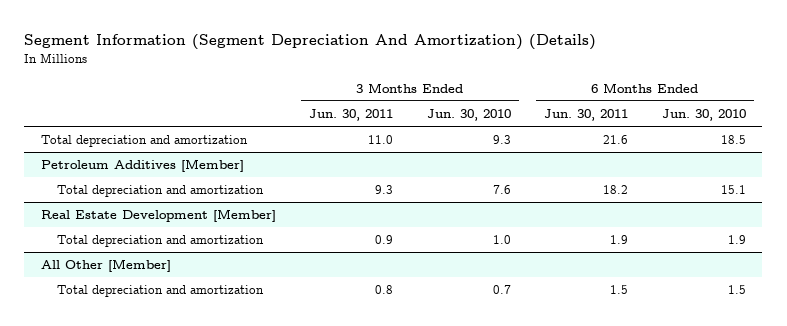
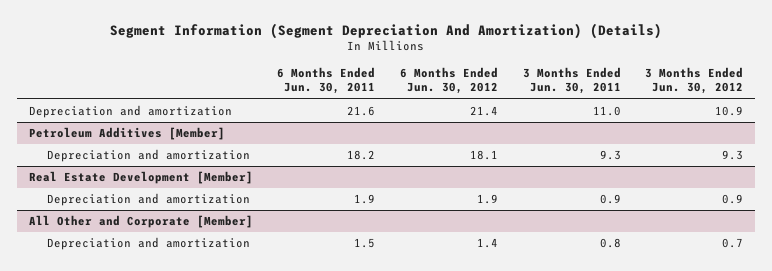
- | 3 Months Ended Jun. 30, 2011 | 3 Months Ended Jun. 30, 2010 | 6 Months Ended Jun. 30, 2011 | 6 Months Ended Jun. 30, 2010
+ | 6 Months Ended Jun. 30, 2011 | 6 Months Ended Jun. 30, 2012 | 3 Months Ended Jun. 30, 2011 | 3 Months Ended Jun. 30, 2012
- Total depreciation and amortization | 11.0 | 9.3 | 21.6 | 18.5
+ Depreciation and amortization | 21.6 | 21.4 | 11.0 | 10.9
@ Petroleum Additives [Member]
- Total depreciation and amortization | 9.3 | 7.6 | 18.2 | 15.1
+ Depreciation and amortization | 18.2 | 18.1 | 9.3 | 9.3
@ Real Estate Development [Member]
- Total depreciation and amortization | 0.9 | 1.0 | 1.9 | 1.9
- All Other [Member]
- Total depreciation and amortization | 0.8 | 0.7 | 1.5 | 1.5
@ Real Estate Development [Member]
+ Depreciation and amortization | 1.9 | 1.9 | 0.9 | 0.9
+ All Other and Corporate [Member]
+ Depreciation and amortization | 1.5 | 1.4 | 0.8 | 0.7

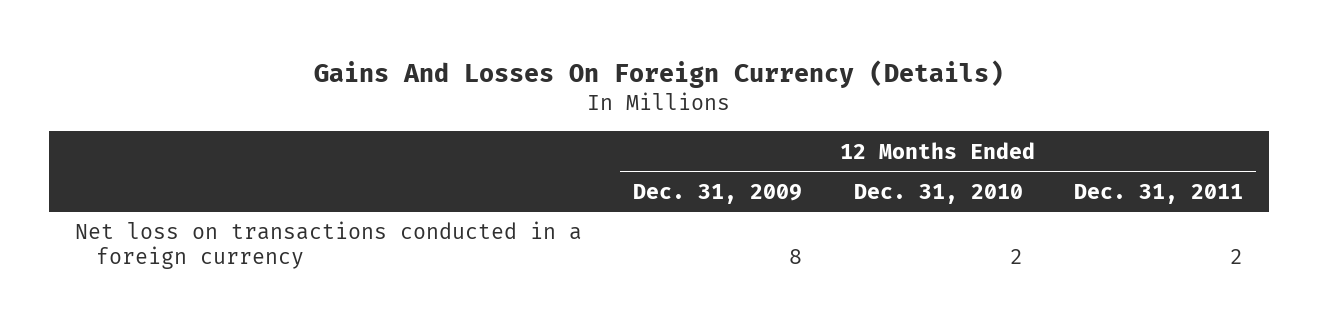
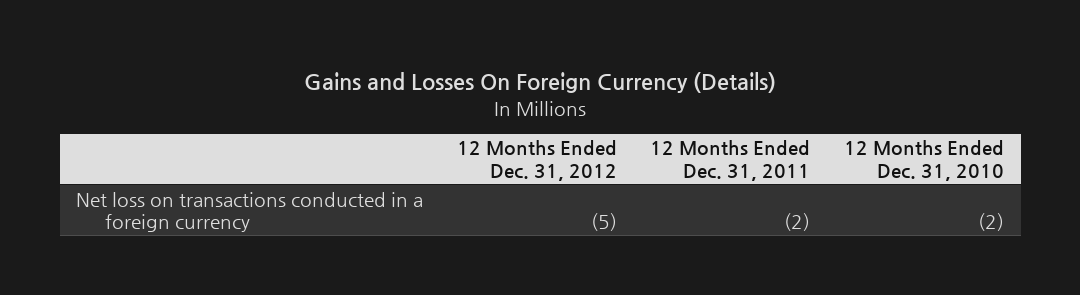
- Gains And Losses On Foreign Currency (Details)
+ Gains and Losses On Foreign Currency (Details)
- | 12 Months Ended Dec. 31, 2009 | 12 Months Ended Dec. 31, 2010 | 12 Months Ended Dec. 31, 2011
+ | 12 Months Ended Dec. 31, 2012 | 12 Months Ended Dec. 31, 2011 | 12 Months Ended Dec. 31, 2010
- Net loss on transactions conducted in a foreign currency | 8 | 2 | 2
+ Net loss on transactions conducted in a foreign currency | (5) | (2) | (2)

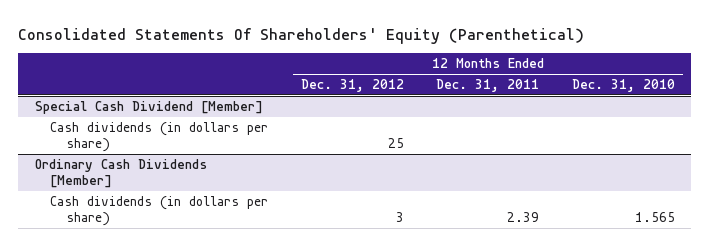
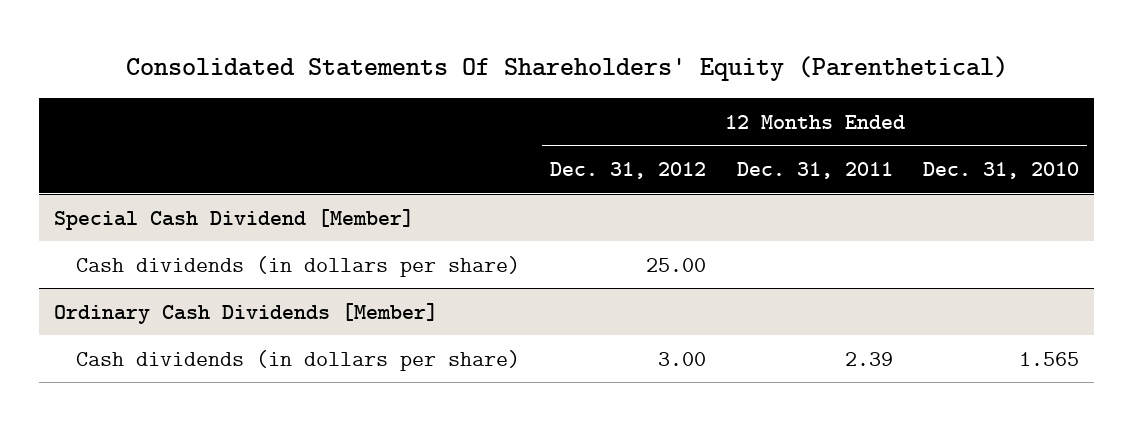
@ Special Cash Dividend [Member]
- Cash dividends (in dollars per share) | 25 | |
+ Cash dividends (in dollars per share) | 25.00 | |
@ Ordinary Cash Dividends [Member]
- Cash dividends (in dollars per share) | 3 | 2.39 | 1.565
+ Cash dividends (in dollars per share) | 3.00 | 2.39 | 1.565

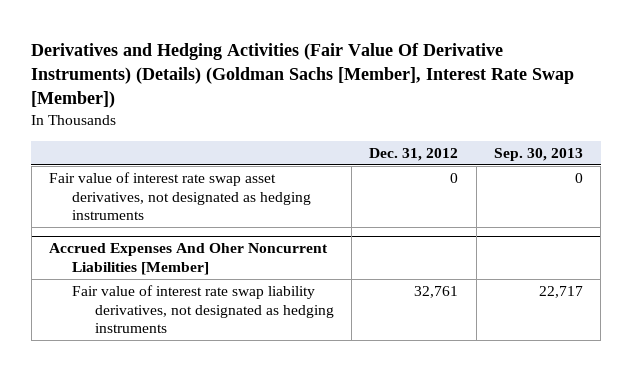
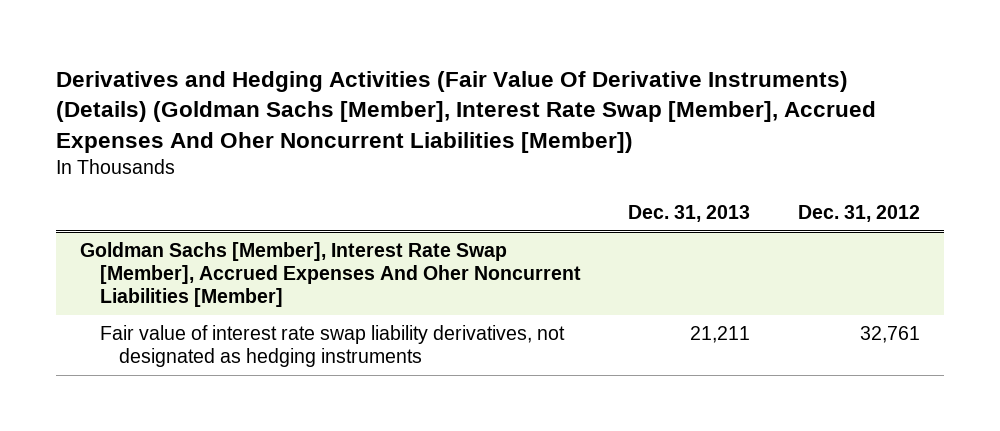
- Derivatives and Hedging Activities (Fair Value Of Derivative Instruments) (Details) (Goldman Sachs [Member], Interest Rate Swap [Member])
+ Derivatives and Hedging Activities (Fair Value Of Derivative Instruments) (Details) (Goldman Sachs [Member], Interest Rate Swap [Member], Accrued Expenses And Oher Noncurrent Liabilities [Member])
- | Dec. 31, 2012 | Sep. 30, 2013
+ | Dec. 31, 2013 | Dec. 31, 2012
- Fair value of interest rate swap asset derivatives, not designated as hedging instruments | 0 | 0
- Accrued Expenses And Oher Noncurrent Liabilities [Member]
+ Goldman Sachs [Member], Interest Rate Swap [Member], Accrued Expenses And Oher Noncurrent Liabilities [Member]

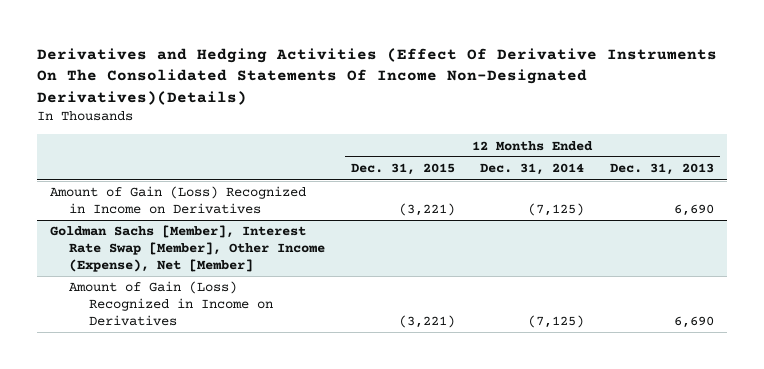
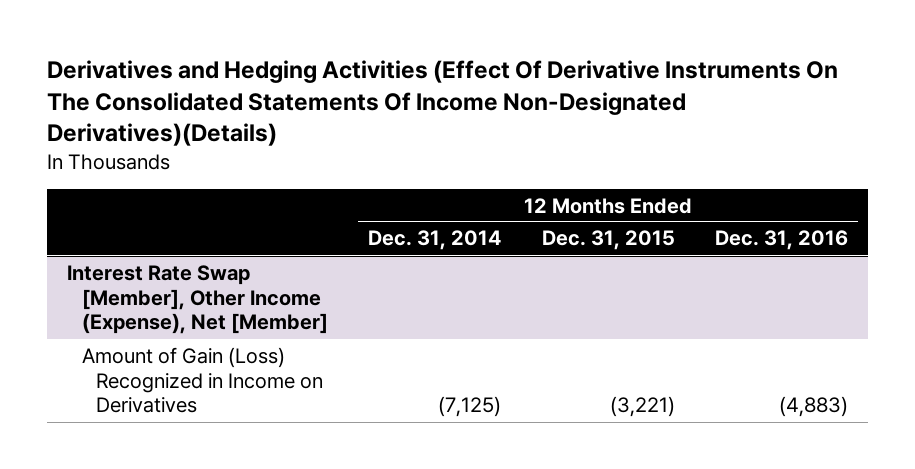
- | 12 Months Ended Dec. 31, 2015 | 12 Months Ended Dec. 31, 2014 | 12 Months Ended Dec. 31, 2013
+ | 12 Months Ended Dec. 31, 2014 | 12 Months Ended Dec. 31, 2015 | 12 Months Ended Dec. 31, 2016
- Amount of Gain (Loss) Recognized in Income on Derivatives | (3,221) | (7,125) | 6,690
- Goldman Sachs [Member], Interest Rate Swap [Member], Other Income (Expense), Net [Member]
+ Interest Rate Swap [Member], Other Income (Expense), Net [Member]

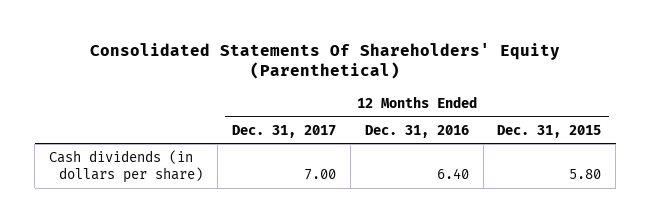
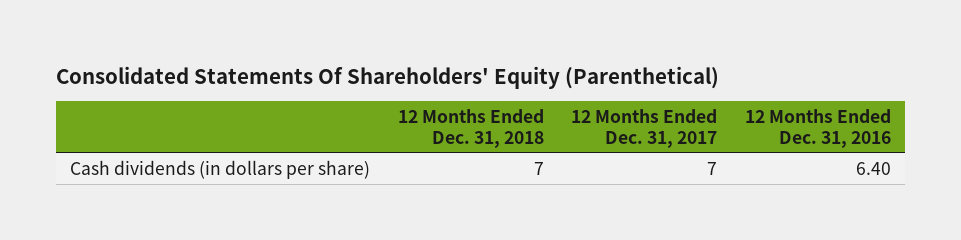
- | 12 Months Ended Dec. 31, 2017 | 12 Months Ended Dec. 31, 2016 | 12 Months Ended Dec. 31, 2015
+ | 12 Months Ended Dec. 31, 2018 | 12 Months Ended Dec. 31, 2017 | 12 Months Ended Dec. 31, 2016
- Cash dividends (in dollars per share) | 7.00 | 6.40 | 5.80
+ Cash dividends (in dollars per share) | 7 | 7 | 6.40

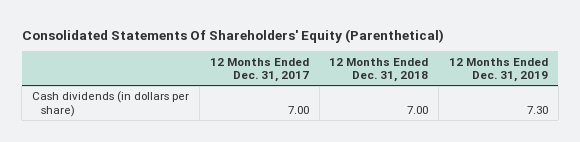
- | 12 Months Ended Dec. 31, 2018 | 12 Months Ended Dec. 31, 2017 | 12 Months Ended Dec. 31, 2016
+ | 12 Months Ended Dec. 31, 2017 | 12 Months Ended Dec. 31, 2018 | 12 Months Ended Dec. 31, 2019
- Cash dividends (in dollars per share) | 7 | 7 | 6.40
+ Cash dividends (in dollars per share) | 7.00 | 7.00 | 7.30

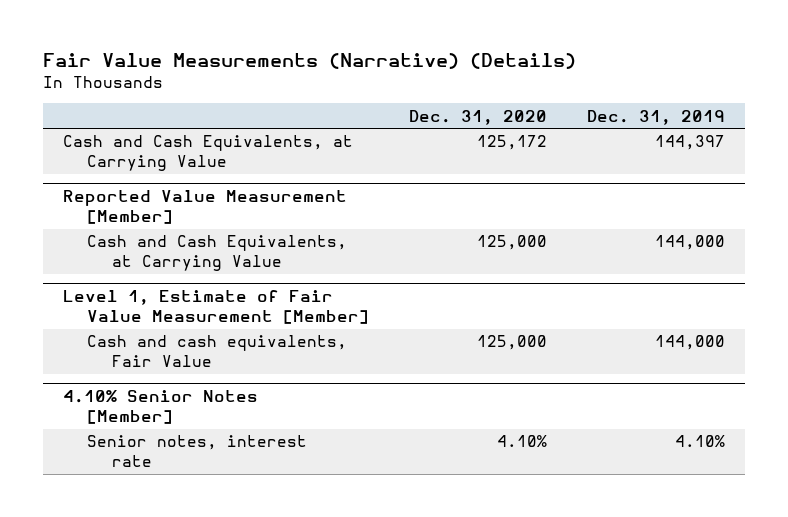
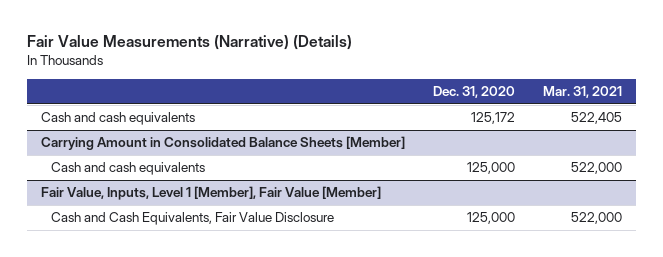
- | Dec. 31, 2020 | Dec. 31, 2019
+ | Dec. 31, 2020 | Mar. 31, 2021
- Cash and Cash Equivalents, at Carrying Value | 125,172 | 144,397
- Reported Value Measurement [Member]
- Cash and Cash Equivalents, at Carrying Value | 125,000 | 144,000
- Level 1, Estimate of Fair Value Measurement [Member]
- Cash and cash equivalents, Fair Value | 125,000 | 144,000
- 4.10% Senior Notes [Member]
- Senior notes, interest rate | 4.10% | 4.10%
+ Cash and cash equivalents | 125,172 | 522,405
+ Carrying Amount in Consolidated Balance Sheets [Member]
+ Cash and cash equivalents | 125,000 | 522,000
+ Fair Value, Inputs, Level 1 [Member], Fair Value [Member]
+ Cash and Cash Equivalents, Fair Value Disclosure | 125,000 | 522,000

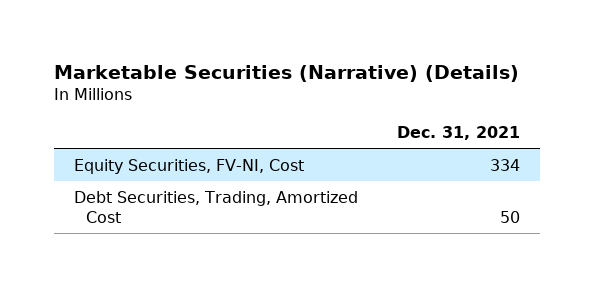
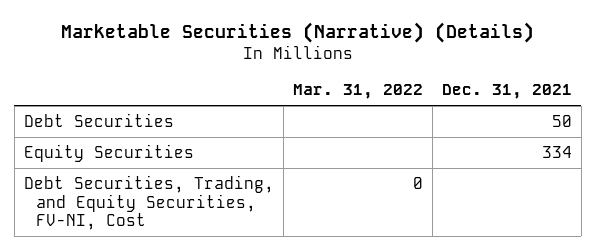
- | Dec. 31, 2021
+ | Mar. 31, 2022 | Dec. 31, 2021
- Equity Securities, FV-NI, Cost | 334
- Debt Securities, Trading, Amortized Cost | 50
+ Debt Securities | | 50
+ Equity Securities | | 334
+ Debt Securities, Trading, and Equity Securities, FV-NI, Cost | 0 |

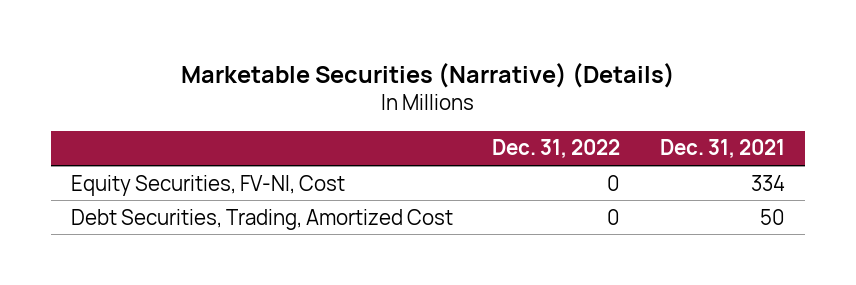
- | Mar. 31, 2022 | Dec. 31, 2021
+ | Dec. 31, 2022 | Dec. 31, 2021
- Debt Securities | | 50
- Equity Securities | | 334
- Debt Securities, Trading, and Equity Securities, FV-NI, Cost | 0 |
+ Equity Securities, FV-NI, Cost | 0 | 334
+ Debt Securities, Trading, Amortized Cost | 0 | 50

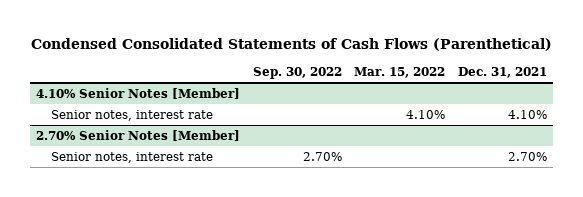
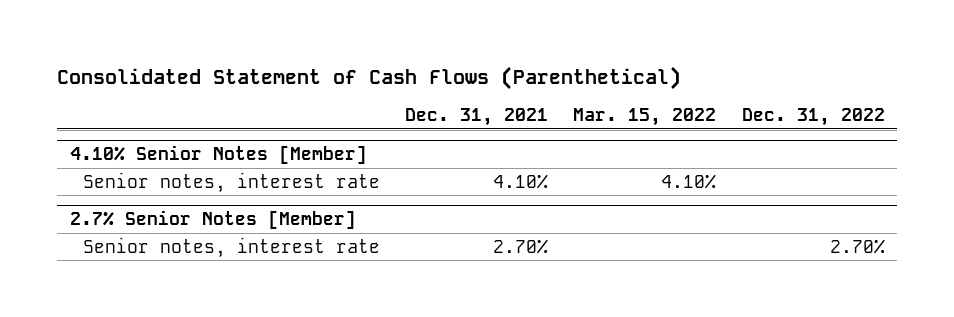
- Condensed Consolidated Statements of Cash Flows (Parenthetical)
+ Consolidated Statement of Cash Flows (Parenthetical)
- | Sep. 30, 2022 | Mar. 15, 2022 | Dec. 31, 2021
+ | Dec. 31, 2021 | Mar. 15, 2022 | Dec. 31, 2022
- 2.70% Senior Notes [Member]
+ 2.7% Senior Notes [Member]

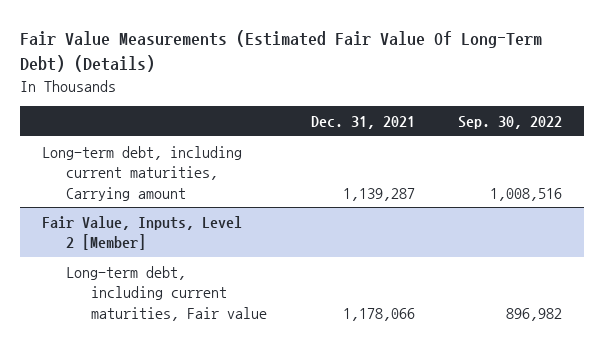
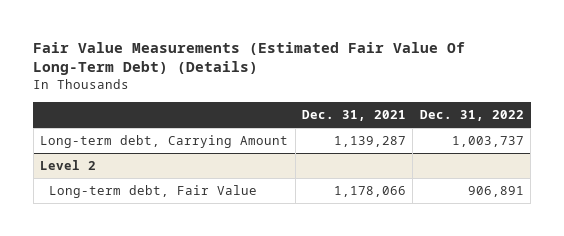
- | Dec. 31, 2021 | Sep. 30, 2022
+ | Dec. 31, 2021 | Dec. 31, 2022
- Long-term debt, including current maturities, Carrying amount | 1,139,287 | 1,008,516
- Fair Value, Inputs, Level 2 [Member]
- Long-term debt, including current maturities, Fair value | 1,178,066 | 896,982
+ Long-term debt, Carrying Amount | 1,139,287 | 1,003,737
+ Level 2
+ Long-term debt, Fair Value | 1,178,066 | 906,891

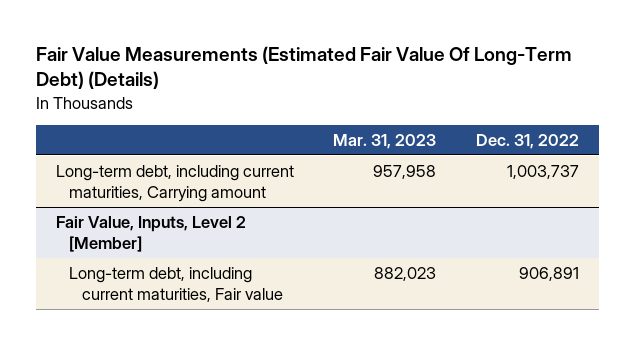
- | Dec. 31, 2021 | Dec. 31, 2022
+ | Mar. 31, 2023 | Dec. 31, 2022
- Long-term debt, Carrying Amount | 1,139,287 | 1,003,737
- Level 2
- Long-term debt, Fair Value | 1,178,066 | 906,891
+ Long-term debt, including current maturities, Carrying amount | 957,958 | 1,003,737
+ Fair Value, Inputs, Level 2 [Member]
+ Long-term debt, including current maturities, Fair value | 882,023 | 906,891

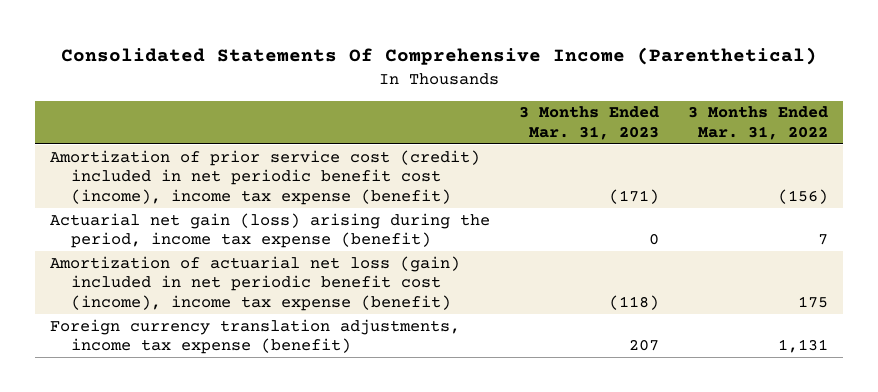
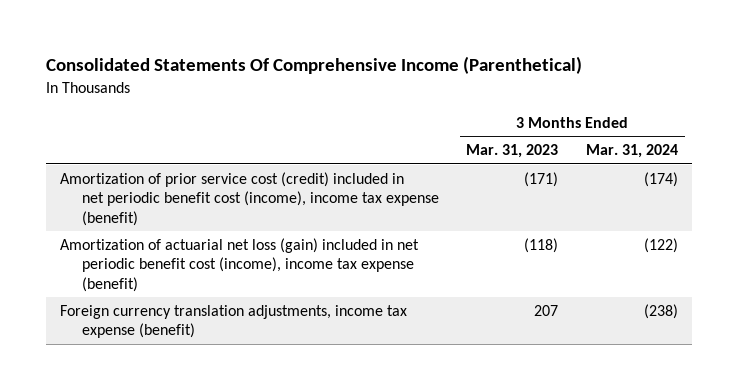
- | 3 Months Ended Mar. 31, 2023 | 3 Months Ended Mar. 31, 2022
+ | 3 Months Ended Mar. 31, 2023 | 3 Months Ended Mar. 31, 2024
- Actuarial net gain (loss) arising during the period, income tax expense (benefit) | 0 | 7

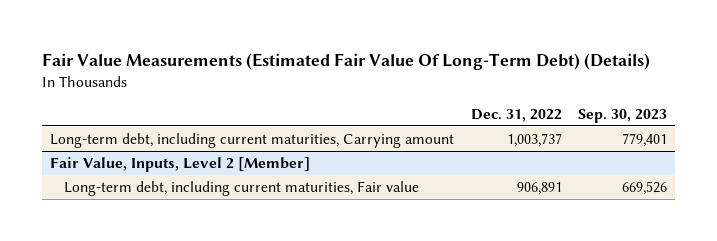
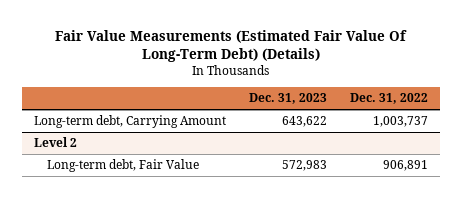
- | Dec. 31, 2022 | Sep. 30, 2023
+ | Dec. 31, 2023 | Dec. 31, 2022
- Long-term debt, including current maturities, Carrying amount | 1,003,737 | 779,401
- Fair Value, Inputs, Level 2 [Member]
- Long-term debt, including current maturities, Fair value | 906,891 | 669,526
+ Long-term debt, Carrying Amount | 643,622 | 1,003,737
+ Level 2
+ Long-term debt, Fair Value | 572,983 | 906,891

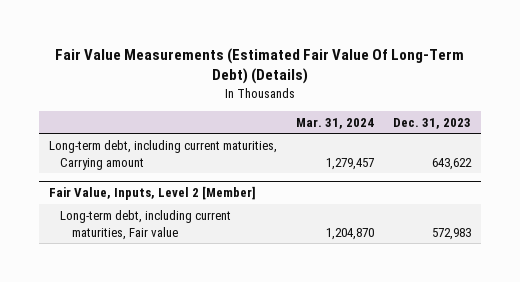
- | Dec. 31, 2023 | Dec. 31, 2022
+ | Mar. 31, 2024 | Dec. 31, 2023
- Long-term debt, Carrying Amount | 643,622 | 1,003,737
- Level 2
- Long-term debt, Fair Value | 572,983 | 906,891
+ Long-term debt, including current maturities, Carrying amount | 1,279,457 | 643,622
+ Fair Value, Inputs, Level 2 [Member]
+ Long-term debt, including current maturities, Fair value | 1,204,870 | 572,983

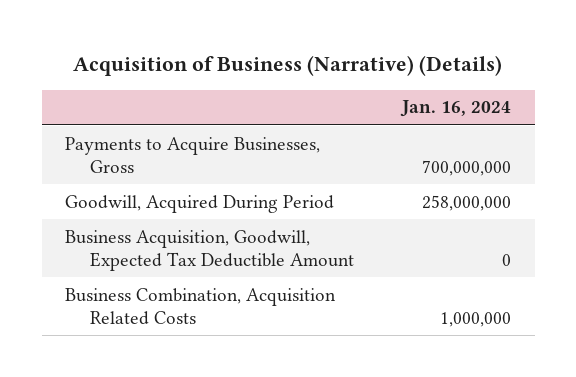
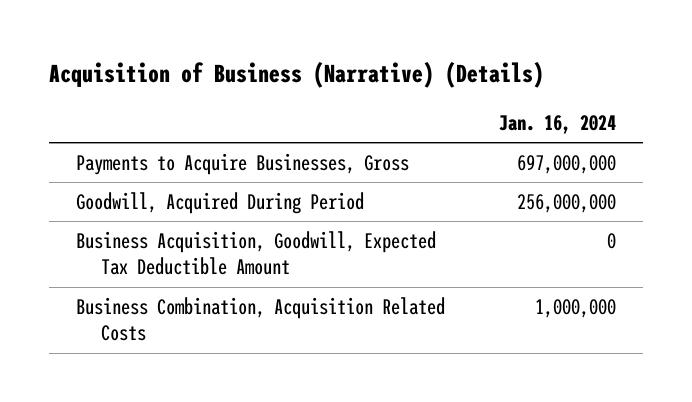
- Payments to Acquire Businesses, Gross | 700,000,000
- Goodwill, Acquired During Period | 258,000,000
+ Payments to Acquire Businesses, Gross | 697,000,000
+ Goodwill, Acquired During Period | 256,000,000

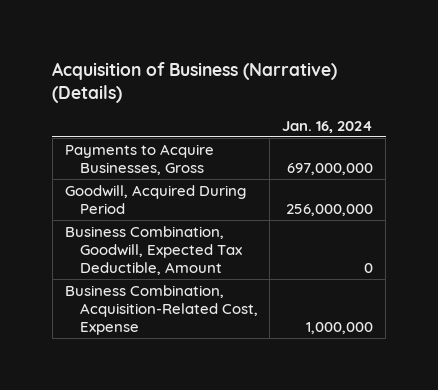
- Business Acquisition, Goodwill, Expected Tax Deductible Amount | 0
- Business Combination, Acquisition Related Costs | 1,000,000
+ Business Combination, Goodwill, Expected Tax Deductible, Amount | 0
+ Business Combination, Acquisition-Related Cost, Expense | 1,000,000

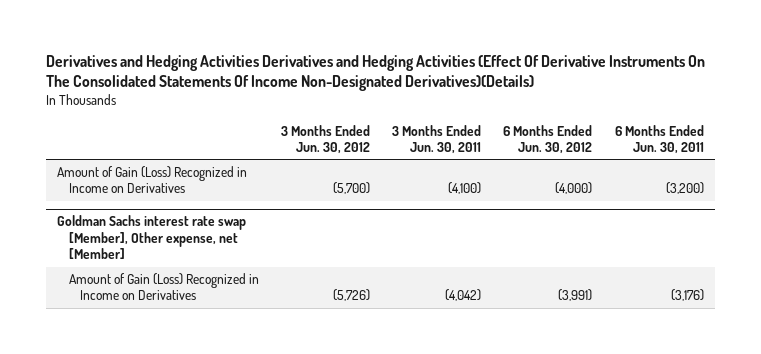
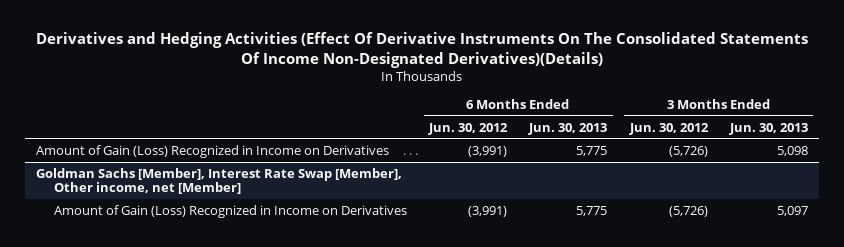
- Derivatives and Hedging Activities Derivatives and Hedging Activities (Effect Of Derivative Instruments On The Consolidated Statements Of Income Non-Designated Derivatives)(Details)
+ Derivatives and Hedging Activities (Effect Of Derivative Instruments On The Consolidated Statements Of Income Non-Designated Derivatives)(Details)
- | 3 Months Ended Jun. 30, 2012 | 3 Months Ended Jun. 30, 2011 | 6 Months Ended Jun. 30, 2012 | 6 Months Ended Jun. 30, 2011
+ | 6 Months Ended Jun. 30, 2012 | 6 Months Ended Jun. 30, 2013 | 3 Months Ended Jun. 30, 2012 | 3 Months Ended Jun. 30, 2013
- Amount of Gain (Loss) Recognized in Income on Derivatives | (5,700) | (4,100) | (4,000) | (3,200)
- Goldman Sachs interest rate swap [Member], Other expense, net [Member]
+ Goldman Sachs [Member], Interest Rate Swap [Member], Other income, net [Member]
+ Amount of Gain (Loss) Recognized in Income on Derivatives | (3,991) | 5,775 | (5,726) | 5,097

